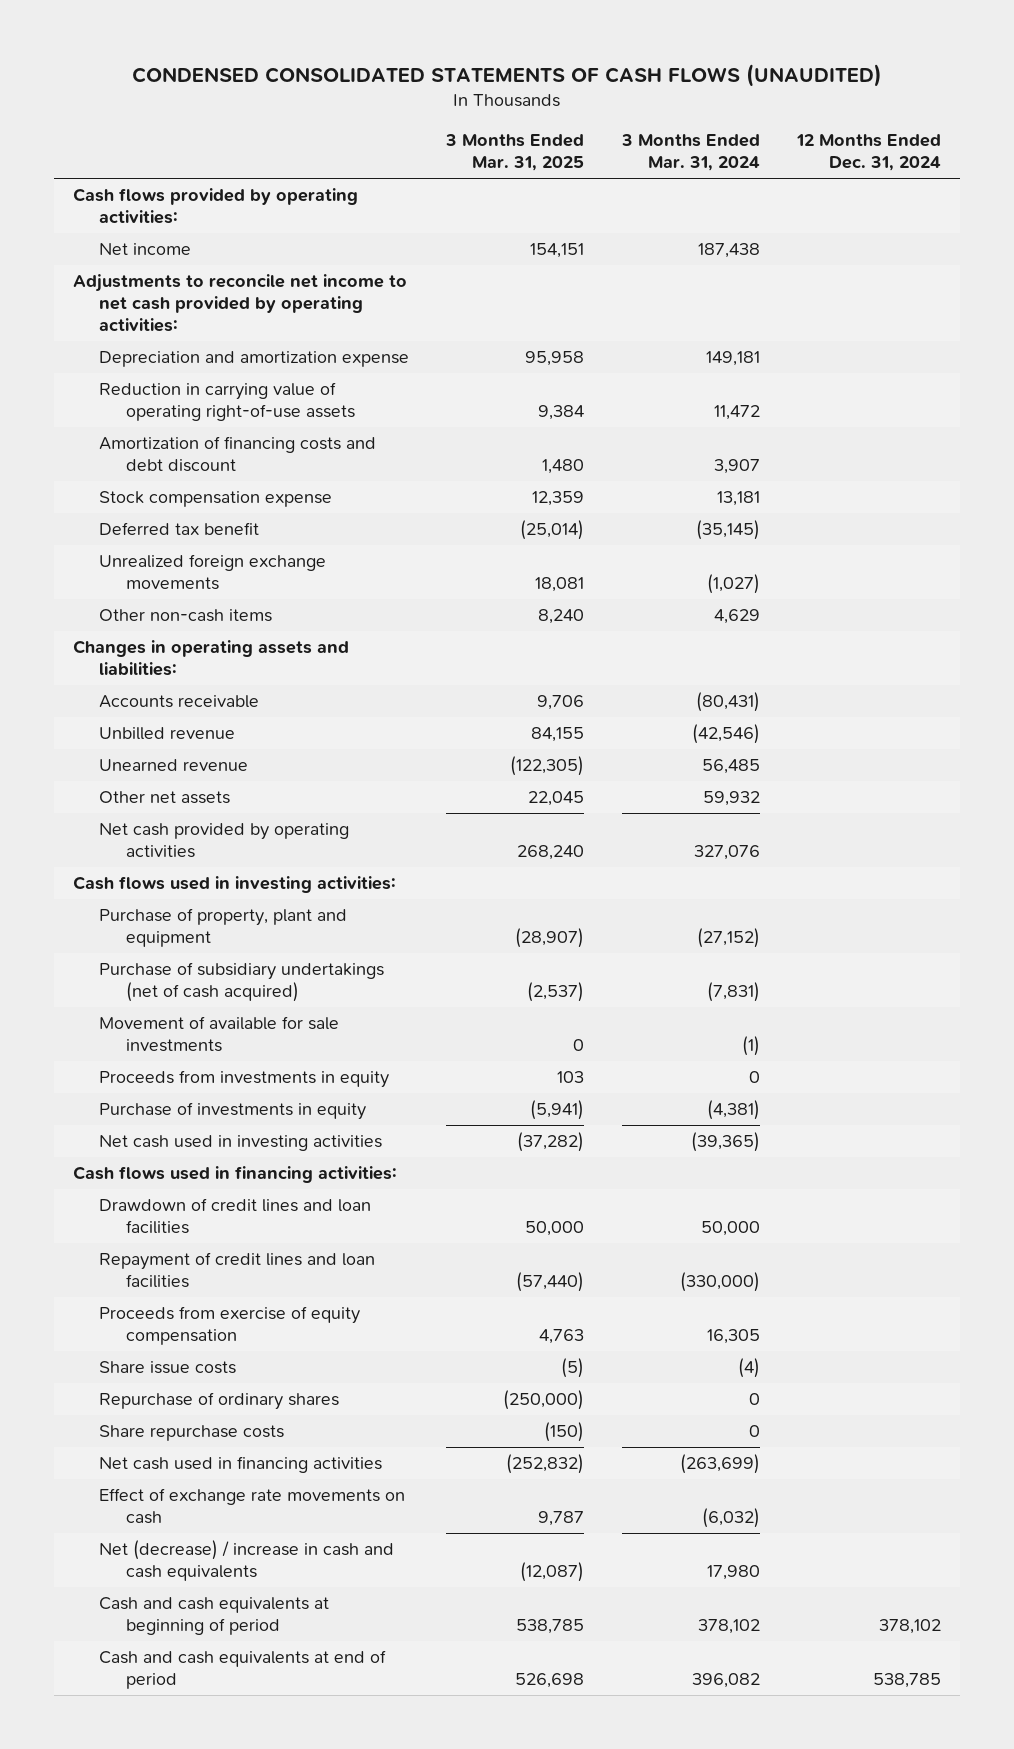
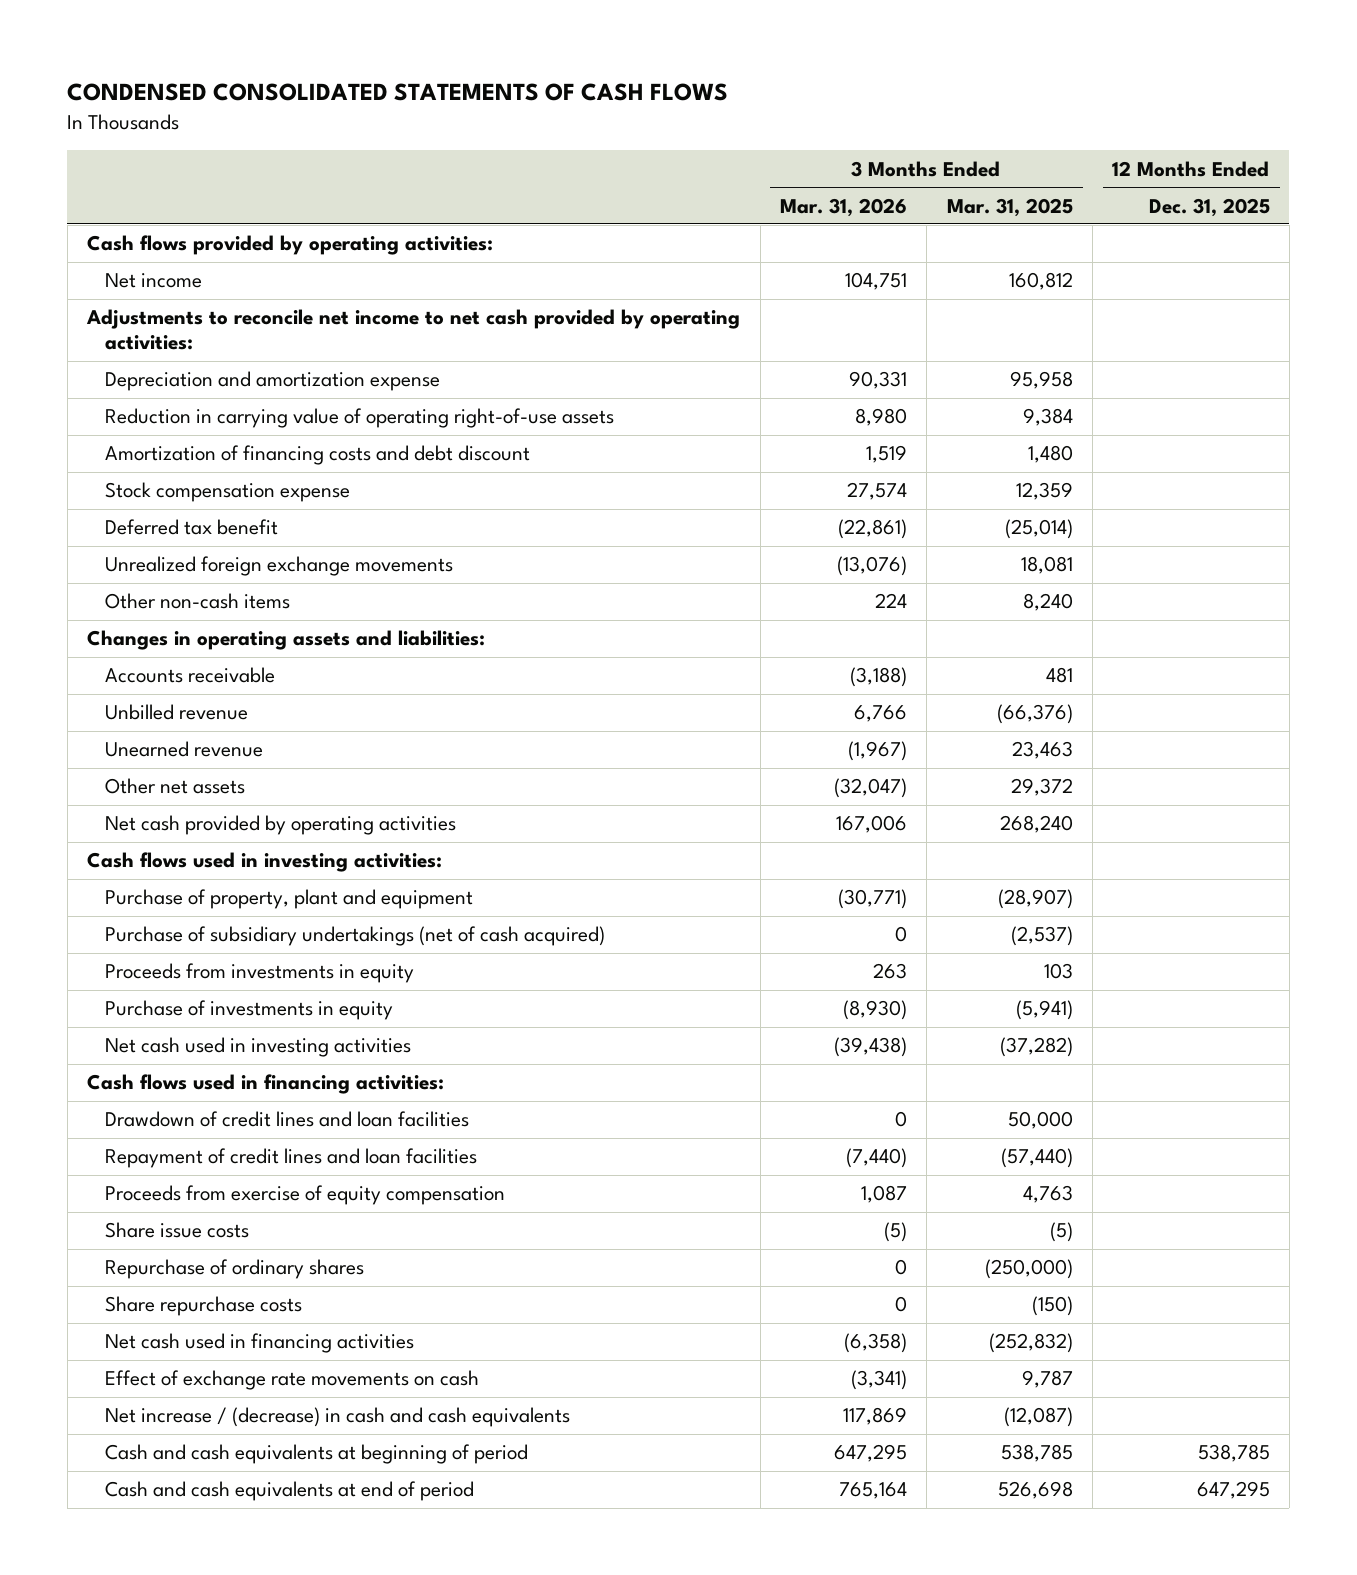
- CONDENSED CONSOLIDATED STATEMENTS OF CASH FLOWS (UNAUDITED)
+ CONDENSED CONSOLIDATED STATEMENTS OF CASH FLOWS
- | 3 Months Ended Mar. 31, 2025 | 3 Months Ended Mar. 31, 2024 | 12 Months Ended Dec. 31, 2024
+ | 3 Months Ended Mar. 31, 2026 | 3 Months Ended Mar. 31, 2025 | 12 Months Ended Dec. 31, 2025
- Net income | 154,151 | 187,438 |
+ Net income | 104,751 | 160,812 |
- Accounts receivable | 9,706 | (80,431) |
- Unbilled revenue | 84,155 | (42,546) |
- Unearned revenue | (122,305) | 56,485 |
- Other net assets | 22,045 | 59,932 |
+ Accounts receivable | (3,188) | 481 |
+ Unbilled revenue | 6,766 | (66,376) |
+ Unearned revenue | (1,967) | 23,463 |
+ Other net assets | (32,047) | 29,372 |
- Movement of available for sale investments | 0 | (1) |
- Net (decrease) / increase in cash and cash equivalents | (12,087) | 17,980 |
+ Net increase / (decrease) in cash and cash equivalents | 117,869 | (12,087) |

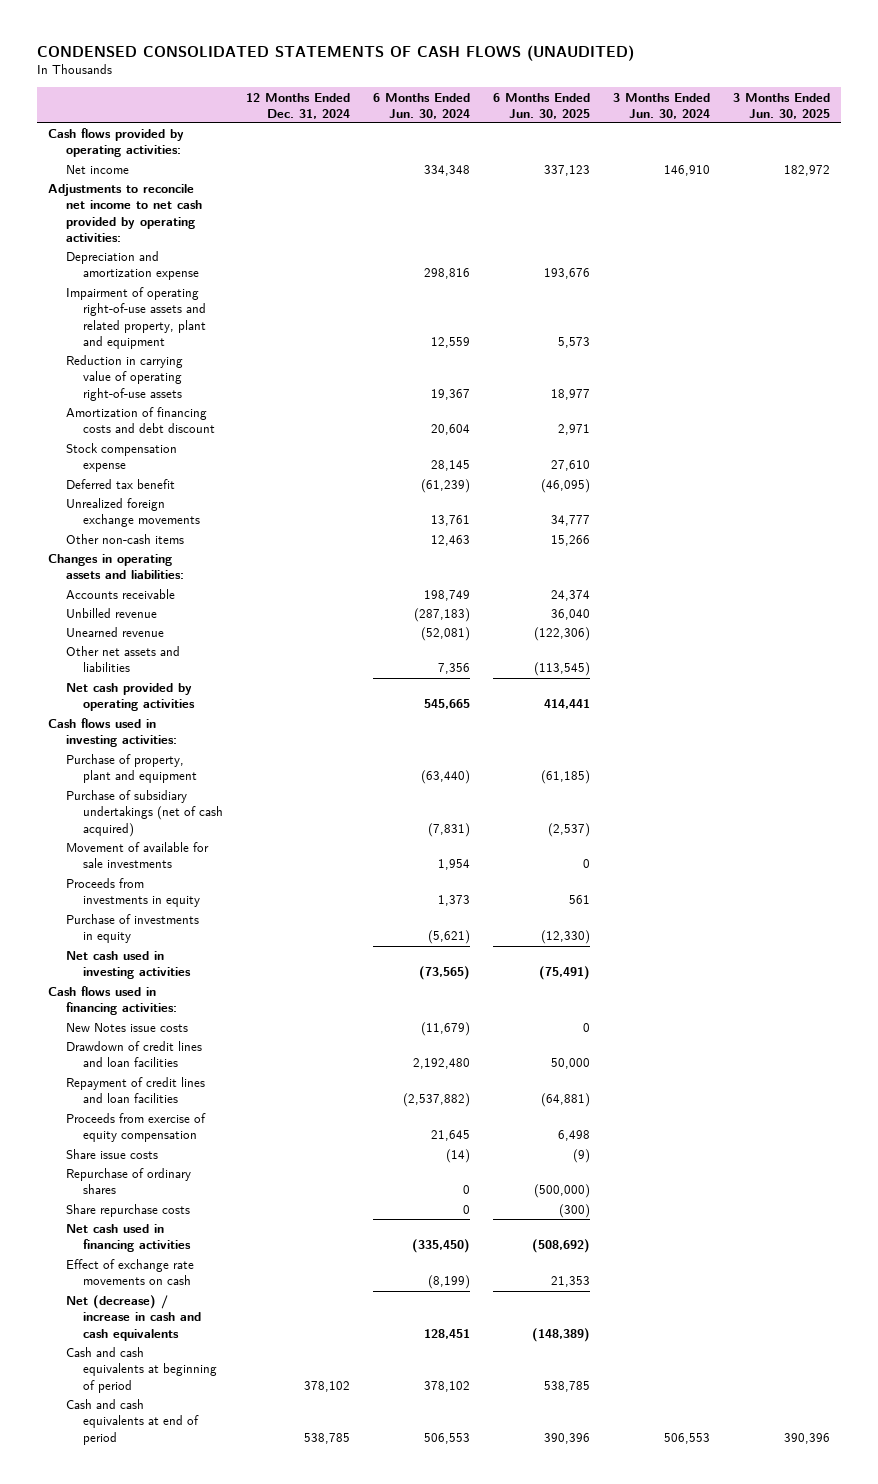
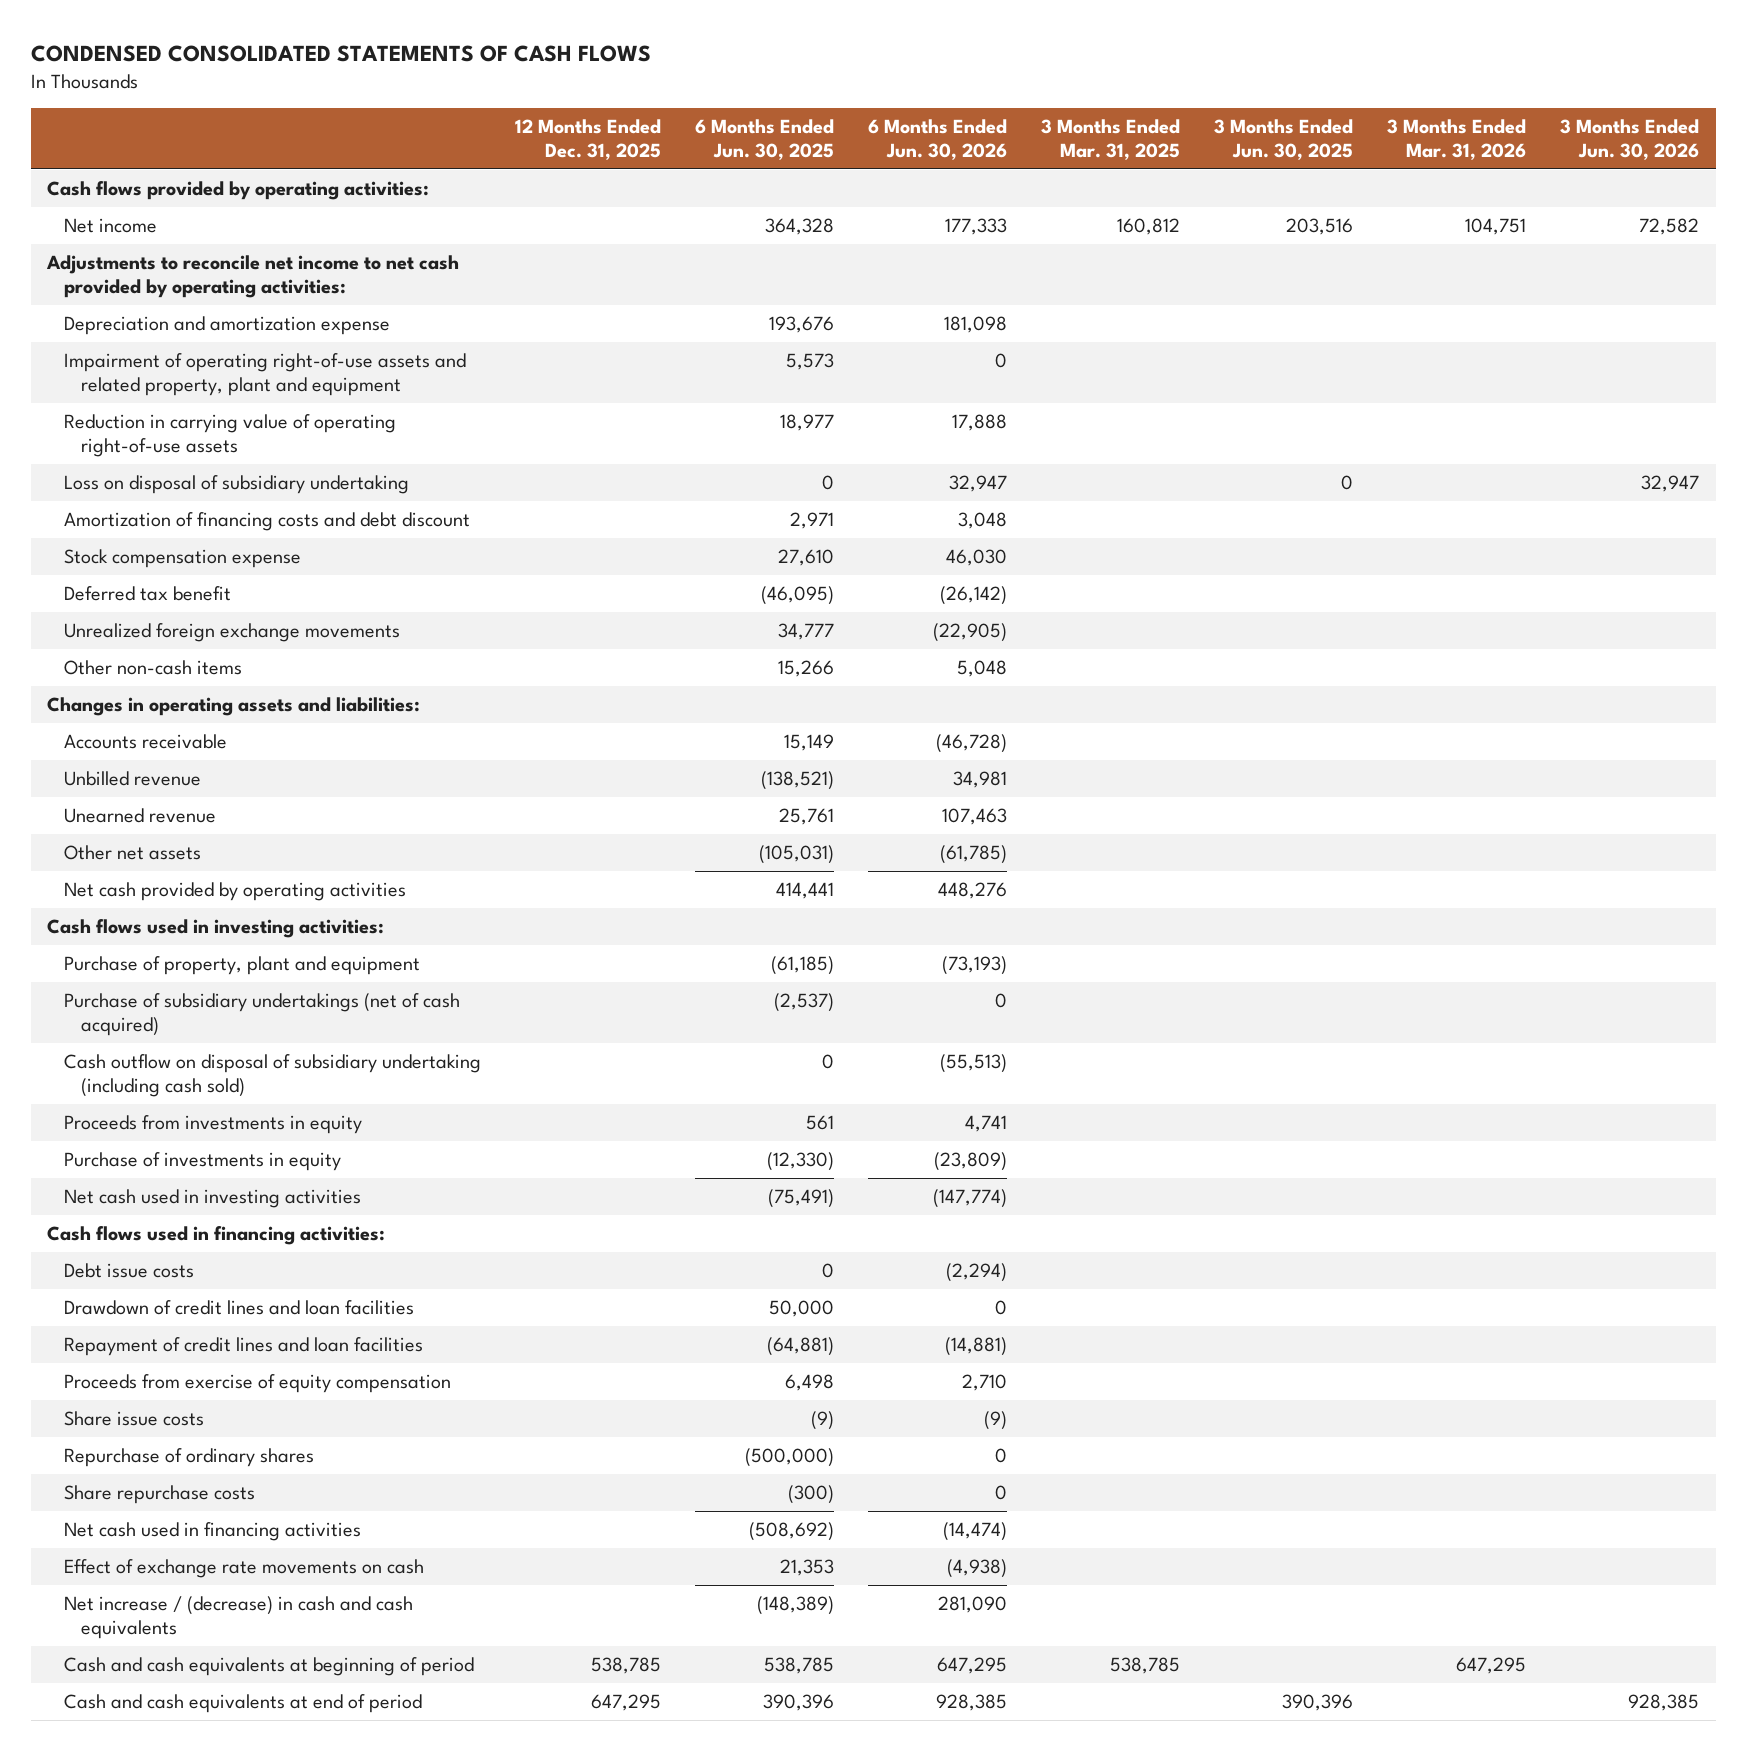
- CONDENSED CONSOLIDATED STATEMENTS OF CASH FLOWS (UNAUDITED)
+ CONDENSED CONSOLIDATED STATEMENTS OF CASH FLOWS
- | 12 Months Ended Dec. 31, 2024 | 6 Months Ended Jun. 30, 2024 | 6 Months Ended Jun. 30, 2025 | 3 Months Ended Jun. 30, 2024 | 3 Months Ended Jun. 30, 2025
+ | 12 Months Ended Dec. 31, 2025 | 6 Months Ended Jun. 30, 2025 | 6 Months Ended Jun. 30, 2026 | 3 Months Ended Mar. 31, 2025 | 3 Months Ended Jun. 30, 2025 | 3 Months Ended Mar. 31, 2026 | 3 Months Ended Jun. 30, 2026
- Net income | | 334,348 | 337,123 | 146,910 | 182,972
+ Net income | | 364,328 | 177,333 | 160,812 | 203,516 | 104,751 | 72,582
+ Loss on disposal of subsidiary undertaking | | 0 | 32,947 | | 0 | | 32,947
- Accounts receivable | | 198,749 | 24,374 | |
- Unbilled revenue | | (287,183) | 36,040 | |
- Unearned revenue | | (52,081) | (122,306) | |
- Other net assets and liabilities | | 7,356 | (113,545) | |
+ Accounts receivable | | 15,149 | (46,728) | | | |
+ Unbilled revenue | | (138,521) | 34,981 | | | |
+ Unearned revenue | | 25,761 | 107,463 | | | |
+ Other net assets | | (105,031) | (61,785) | | | |
- Movement of available for sale investments | | 1,954 | 0 | |
+ Cash outflow on disposal of subsidiary undertaking (including cash sold) | | 0 | (55,513) | | | |
- New Notes issue costs | | (11,679) | 0 | |
+ Debt issue costs | | 0 | (2,294) | | | |
- Net (decrease) / increase in cash and cash equivalents | | 128,451 | (148,389) | |
+ Net increase / (decrease) in cash and cash equivalents | | (148,389) | 281,090 | | | |

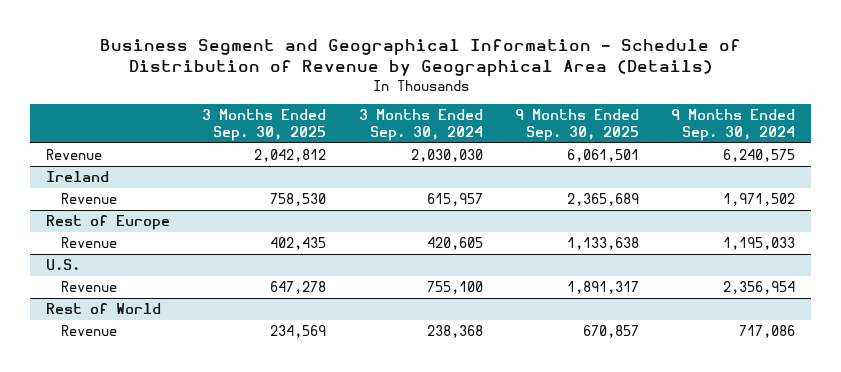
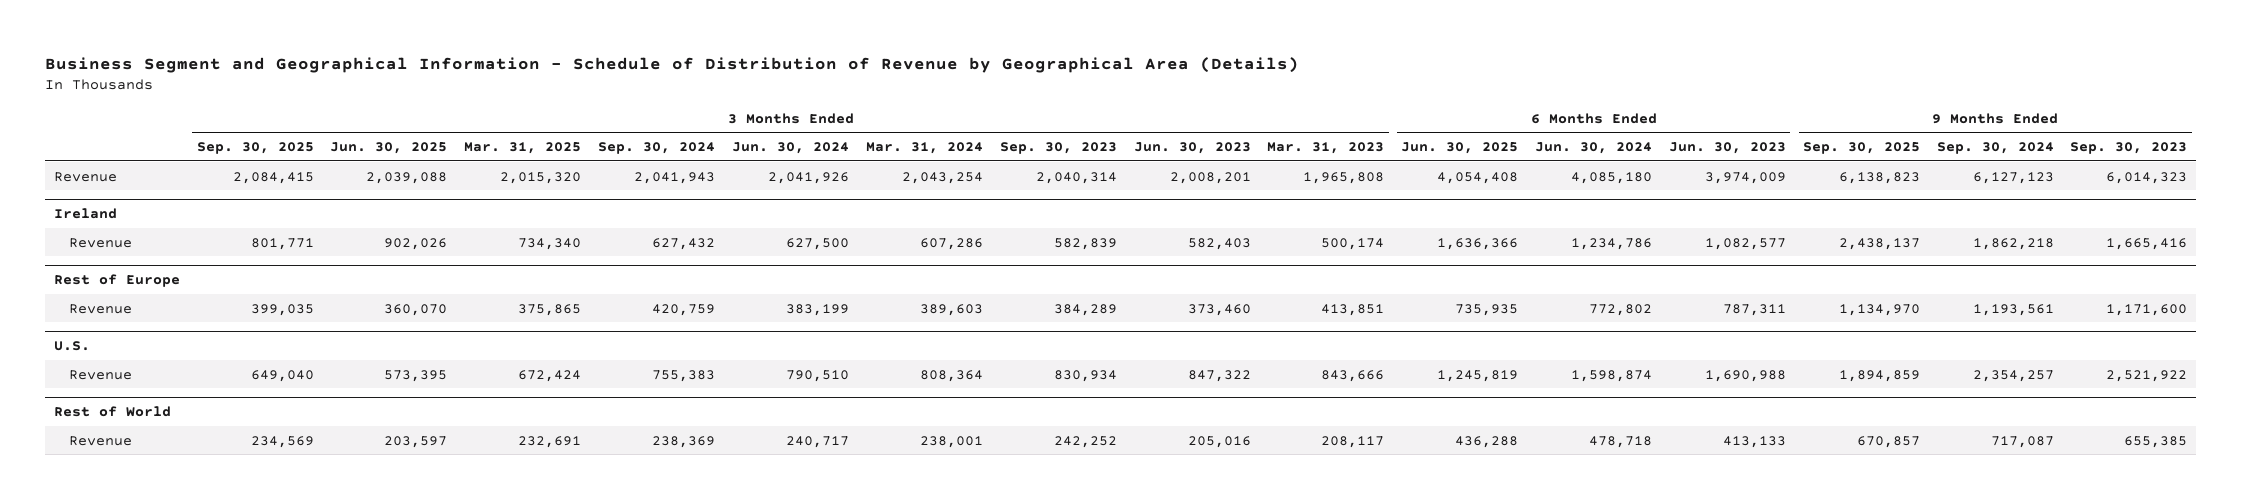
- | 3 Months Ended Sep. 30, 2025 | 3 Months Ended Sep. 30, 2024 | 9 Months Ended Sep. 30, 2025 | 9 Months Ended Sep. 30, 2024
+ | 3 Months Ended Sep. 30, 2025 | 3 Months Ended Jun. 30, 2025 | 3 Months Ended Mar. 31, 2025 | 3 Months Ended Sep. 30, 2024 | 3 Months Ended Jun. 30, 2024 | 3 Months Ended Mar. 31, 2024 | 3 Months Ended Sep. 30, 2023 | 3 Months Ended Jun. 30, 2023 | 3 Months Ended Mar. 31, 2023 | 6 Months Ended Jun. 30, 2025 | 6 Months Ended Jun. 30, 2024 | 6 Months Ended Jun. 30, 2023 | 9 Months Ended Sep. 30, 2025 | 9 Months Ended Sep. 30, 2024 | 9 Months Ended Sep. 30, 2023
- Revenue | 2,042,812 | 2,030,030 | 6,061,501 | 6,240,575
+ Revenue | 2,084,415 | 2,039,088 | 2,015,320 | 2,041,943 | 2,041,926 | 2,043,254 | 2,040,314 | 2,008,201 | 1,965,808 | 4,054,408 | 4,085,180 | 3,974,009 | 6,138,823 | 6,127,123 | 6,014,323
@ Ireland
- Revenue | 758,530 | 615,957 | 2,365,689 | 1,971,502
+ Revenue | 801,771 | 902,026 | 734,340 | 627,432 | 627,500 | 607,286 | 582,839 | 582,403 | 500,174 | 1,636,366 | 1,234,786 | 1,082,577 | 2,438,137 | 1,862,218 | 1,665,416
@ Rest of Europe
- Revenue | 402,435 | 420,605 | 1,133,638 | 1,195,033
+ Revenue | 399,035 | 360,070 | 375,865 | 420,759 | 383,199 | 389,603 | 384,289 | 373,460 | 413,851 | 735,935 | 772,802 | 787,311 | 1,134,970 | 1,193,561 | 1,171,600
@ U.S.
- Revenue | 647,278 | 755,100 | 1,891,317 | 2,356,954
+ Revenue | 649,040 | 573,395 | 672,424 | 755,383 | 790,510 | 808,364 | 830,934 | 847,322 | 843,666 | 1,245,819 | 1,598,874 | 1,690,988 | 1,894,859 | 2,354,257 | 2,521,922
@ Rest of World
- Revenue | 234,569 | 238,368 | 670,857 | 717,086
+ Revenue | 234,569 | 203,597 | 232,691 | 238,369 | 240,717 | 238,001 | 242,252 | 205,016 | 208,117 | 436,288 | 478,718 | 413,133 | 670,857 | 717,087 | 655,385

